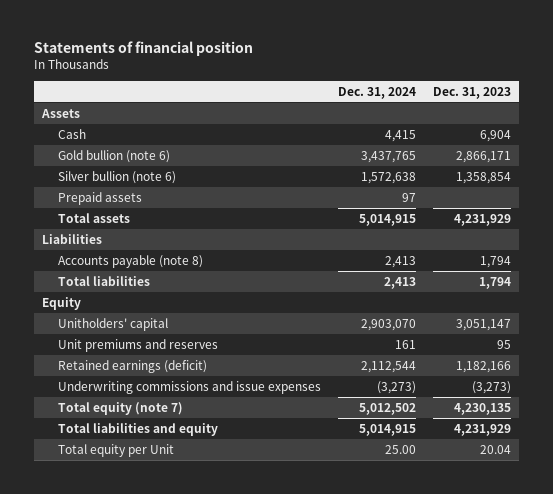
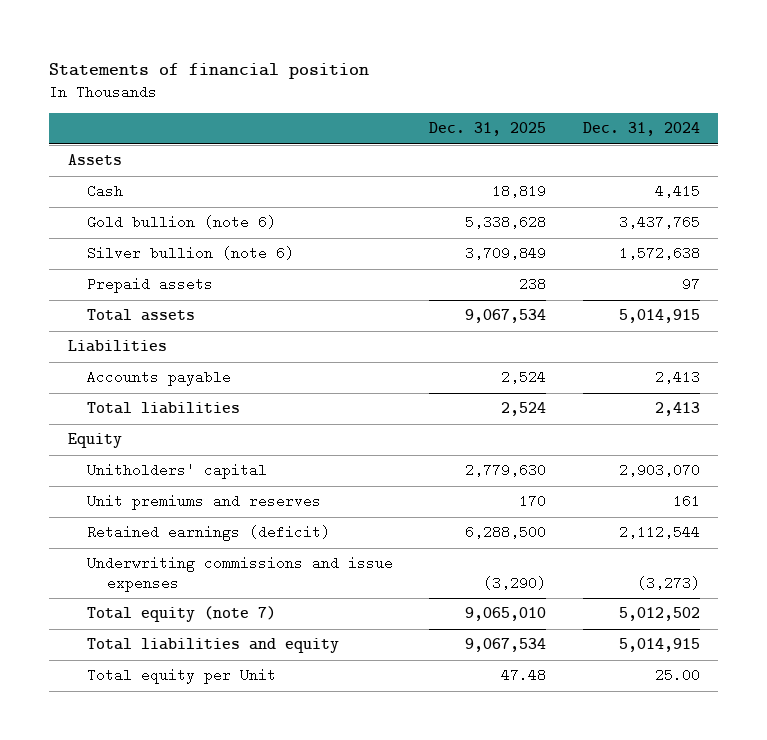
- | Dec. 31, 2024 | Dec. 31, 2023
+ | Dec. 31, 2025 | Dec. 31, 2024
- Accounts payable (note 8) | 2,413 | 1,794
+ Accounts payable | 2,524 | 2,413

